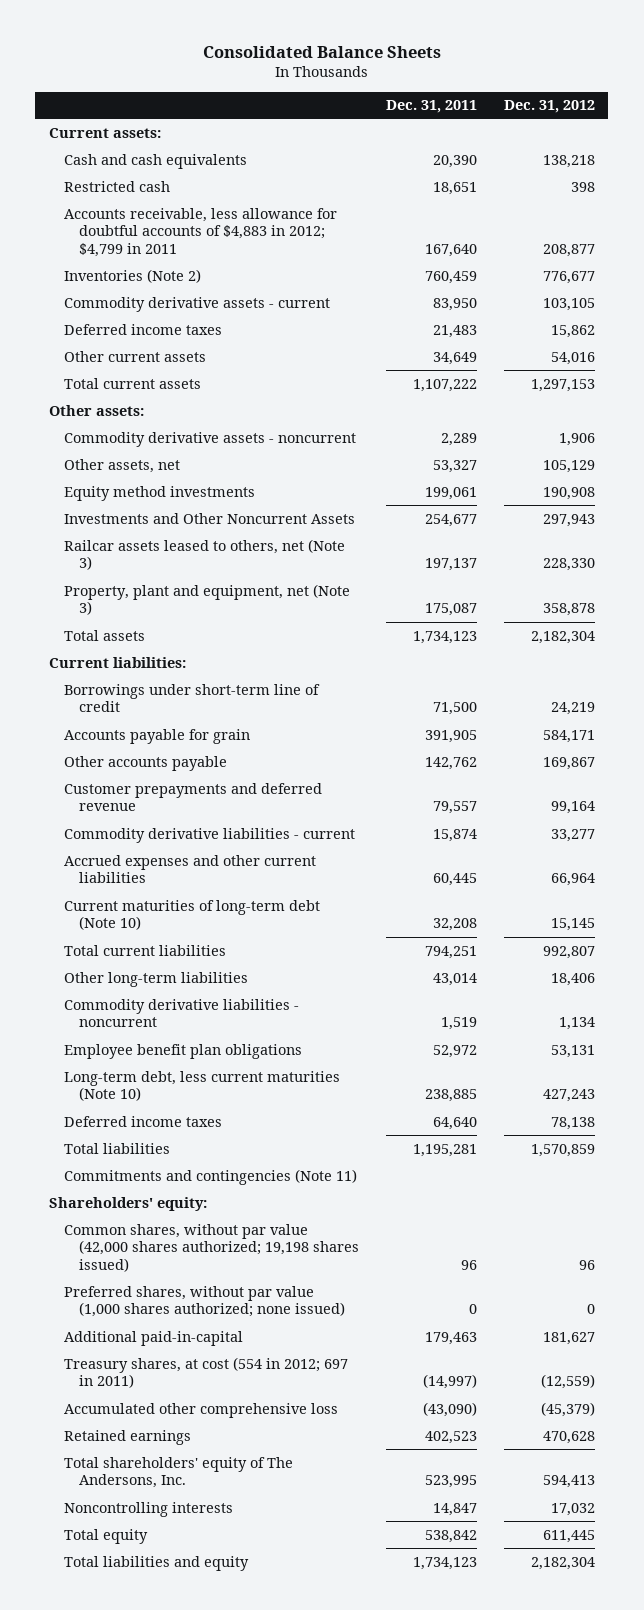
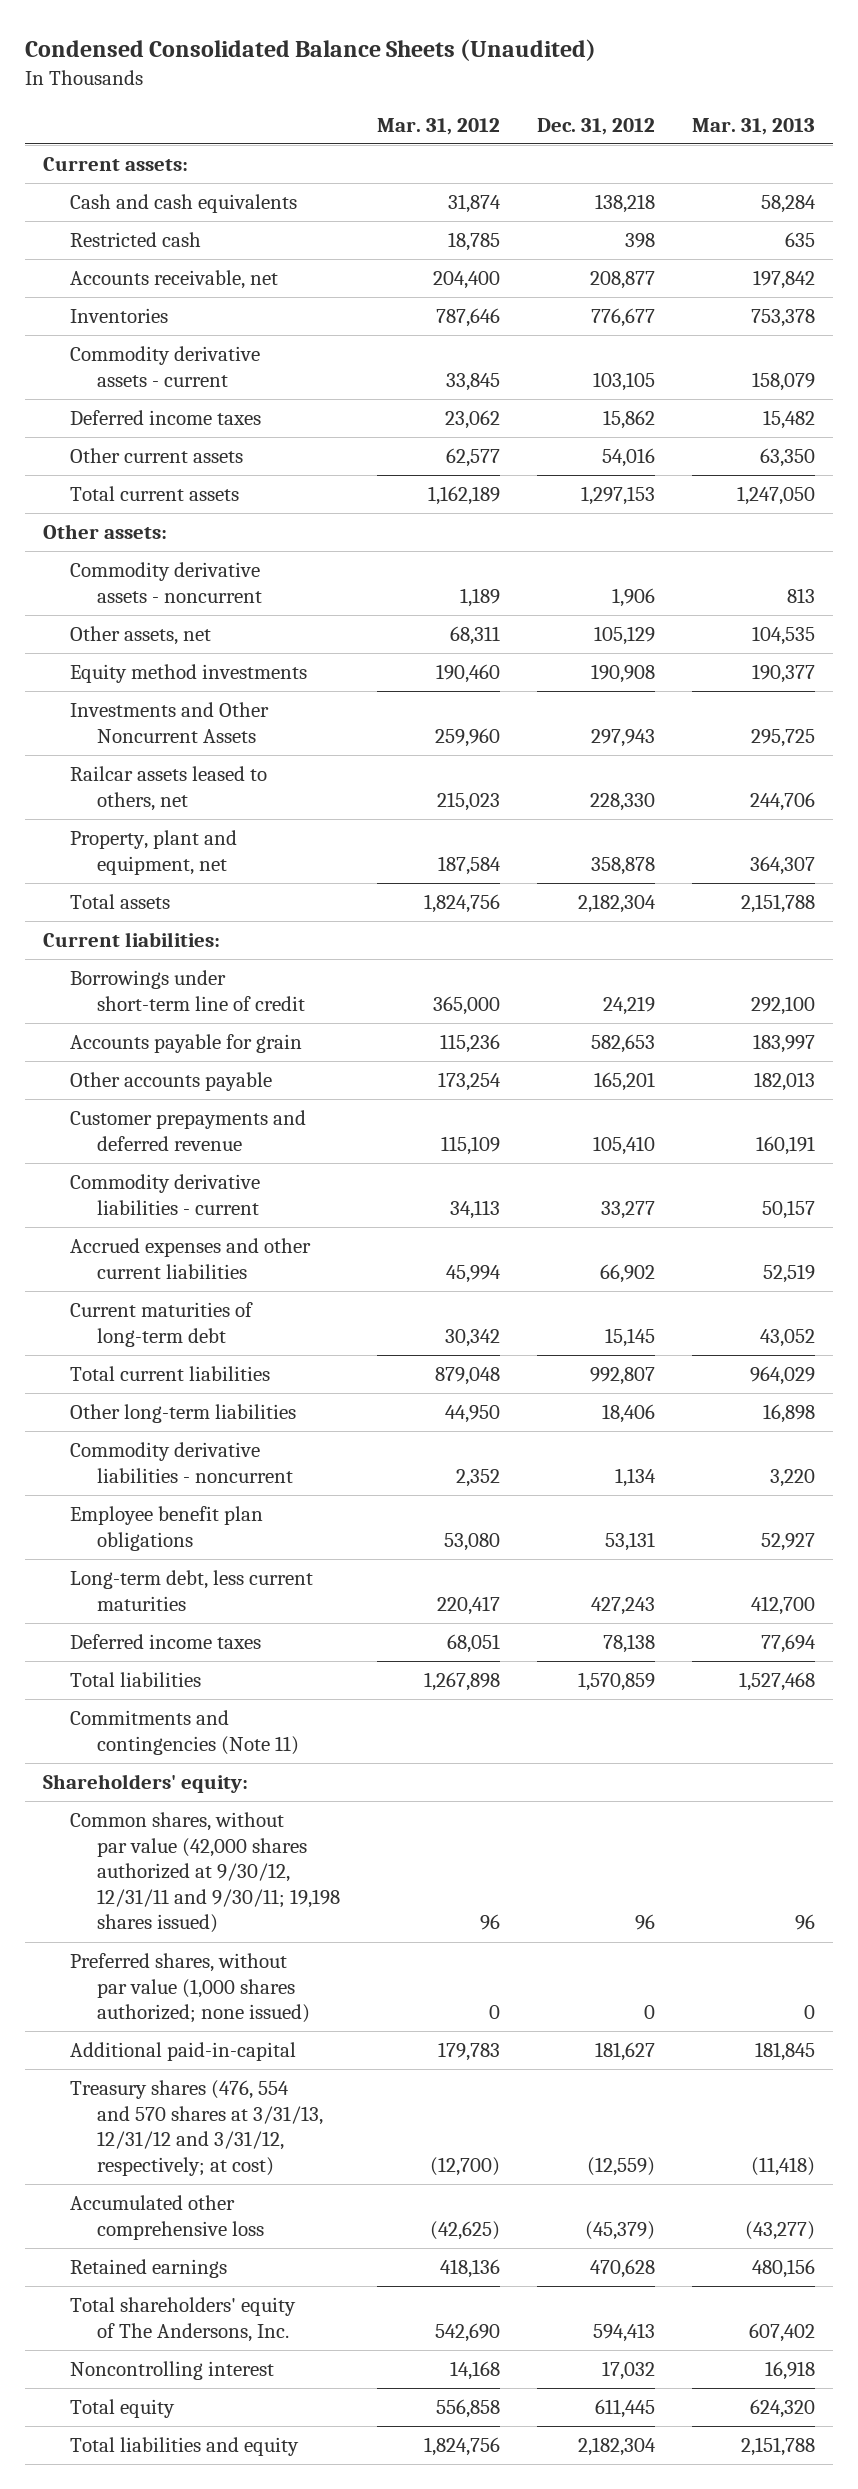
- Consolidated Balance Sheets
+ Condensed Consolidated Balance Sheets (Unaudited)
- | Dec. 31, 2011 | Dec. 31, 2012
+ | Mar. 31, 2012 | Dec. 31, 2012 | Mar. 31, 2013
- Accounts receivable, less allowance for doubtful accounts of $4,883 in 2012; $4,799 in 2011 | 167,640 | 208,877
- Inventories (Note 2) | 760,459 | 776,677
+ Accounts receivable, net | 204,400 | 208,877 | 197,842
+ Inventories | 787,646 | 776,677 | 753,378
- Railcar assets leased to others, net (Note 3) | 197,137 | 228,330
- Property, plant and equipment, net (Note 3) | 175,087 | 358,878
+ Railcar assets leased to others, net | 215,023 | 228,330 | 244,706
+ Property, plant and equipment, net | 187,584 | 358,878 | 364,307
- Accounts payable for grain | 391,905 | 584,171
- Other accounts payable | 142,762 | 169,867
- Customer prepayments and deferred revenue | 79,557 | 99,164
+ Accounts payable for grain | 115,236 | 582,653 | 183,997
+ Other accounts payable | 173,254 | 165,201 | 182,013
+ Customer prepayments and deferred revenue | 115,109 | 105,410 | 160,191
- Accrued expenses and other current liabilities | 60,445 | 66,964
- Current maturities of long-term debt (Note 10) | 32,208 | 15,145
+ Accrued expenses and other current liabilities | 45,994 | 66,902 | 52,519
+ Current maturities of long-term debt | 30,342 | 15,145 | 43,052
- Long-term debt, less current maturities (Note 10) | 238,885 | 427,243
+ Long-term debt, less current maturities | 220,417 | 427,243 | 412,700
- Common shares, without par value (42,000 shares authorized; 19,198 shares issued) | 96 | 96
+ Common shares, without par value (42,000 shares authorized at 9/30/12, 12/31/11 and 9/30/11; 19,198 shares issued) | 96 | 96 | 96
- Treasury shares, at cost (554 in 2012; 697 in 2011) | (14,997) | (12,559)
+ Treasury shares (476, 554 and 570 shares at 3/31/13, 12/31/12 and 3/31/12, respectively; at cost) | (12,700) | (12,559) | (11,418)
- Noncontrolling interests | 14,847 | 17,032
+ Noncontrolling interest | 14,168 | 17,032 | 16,918

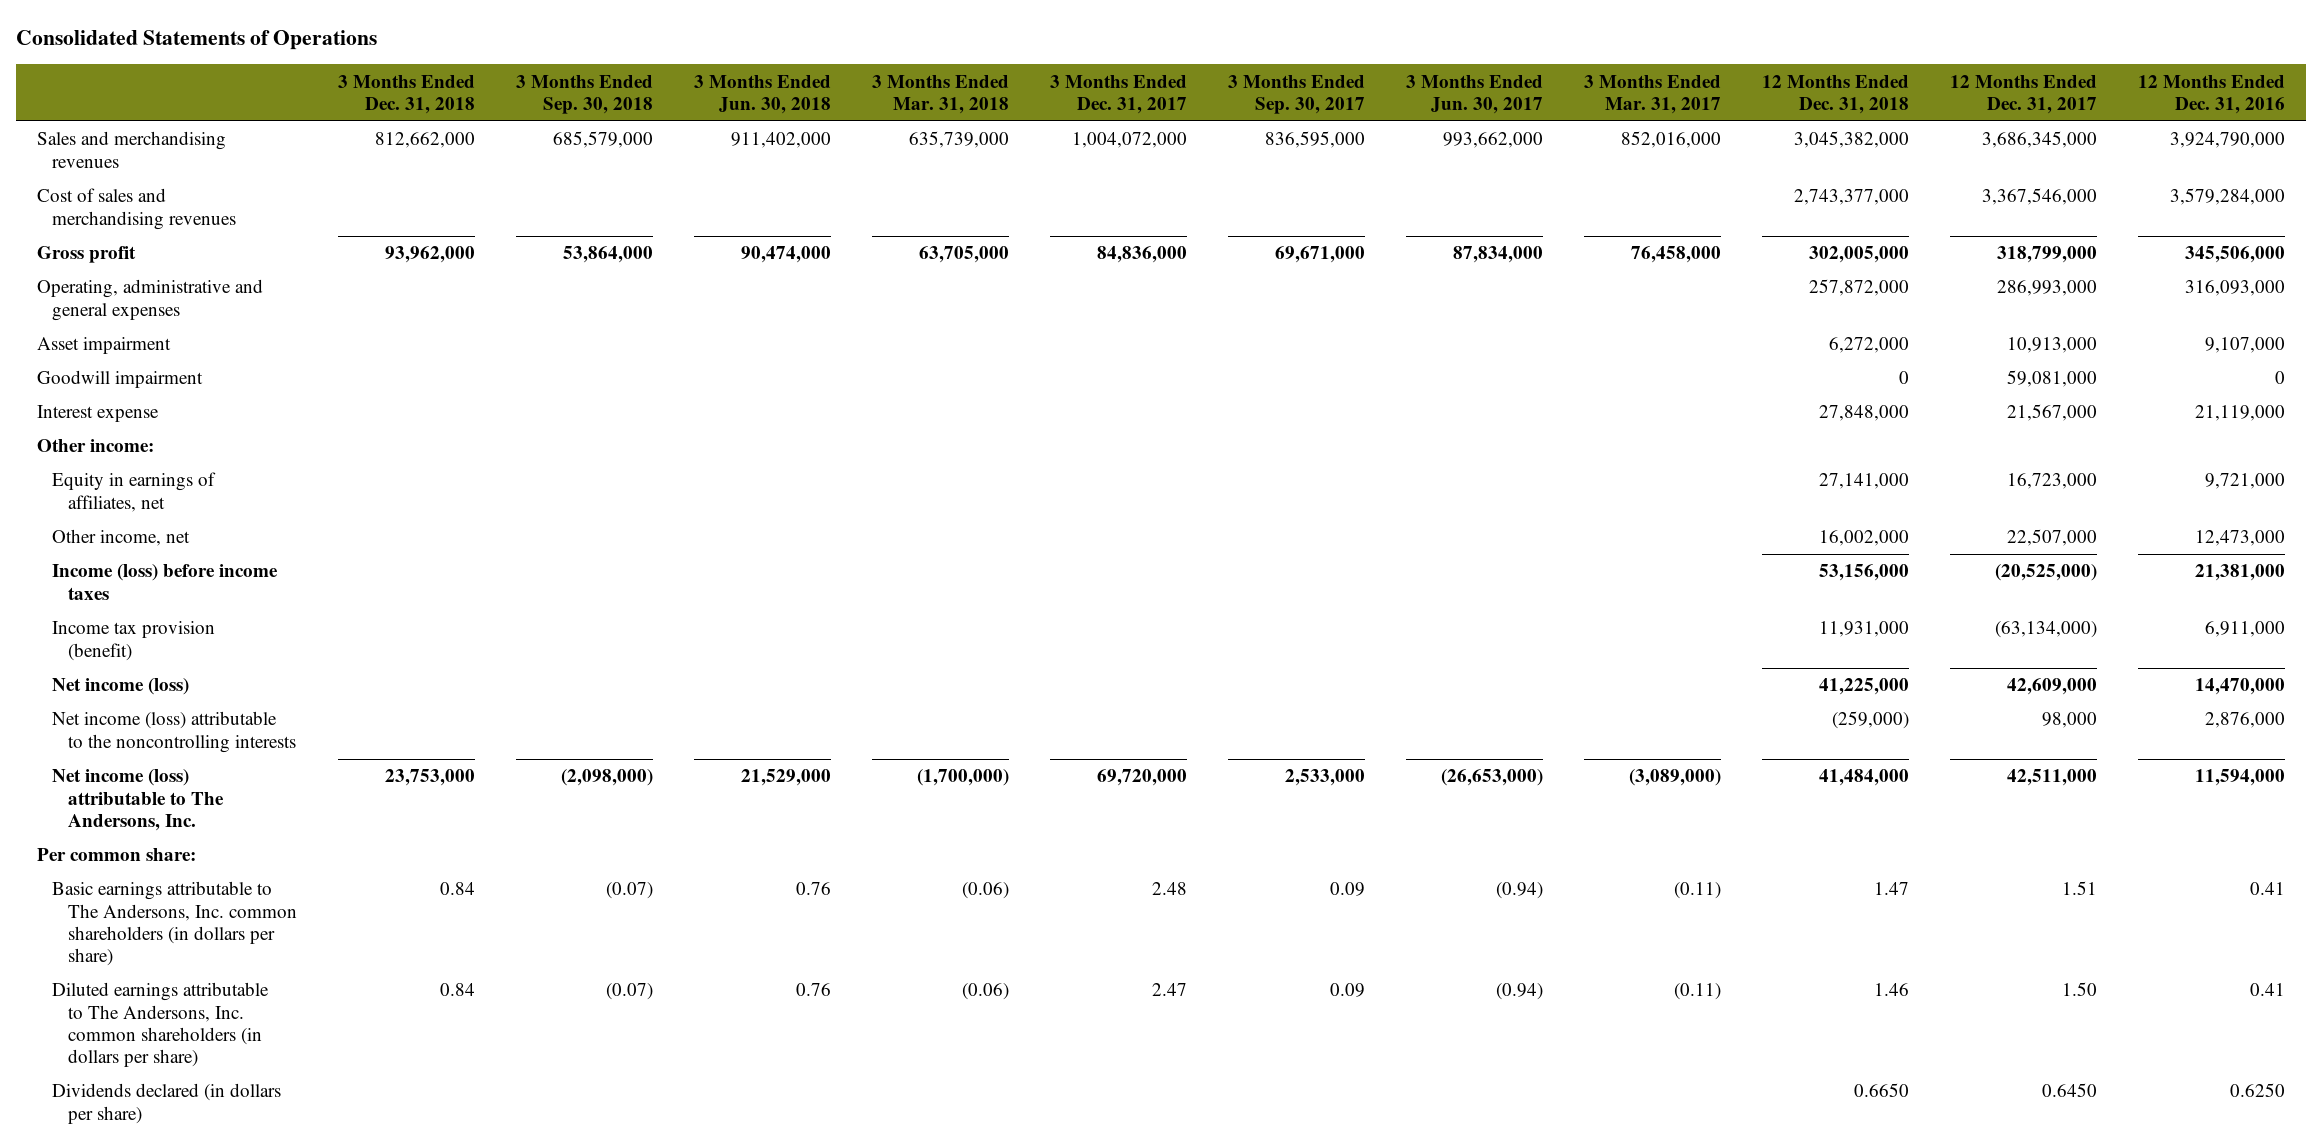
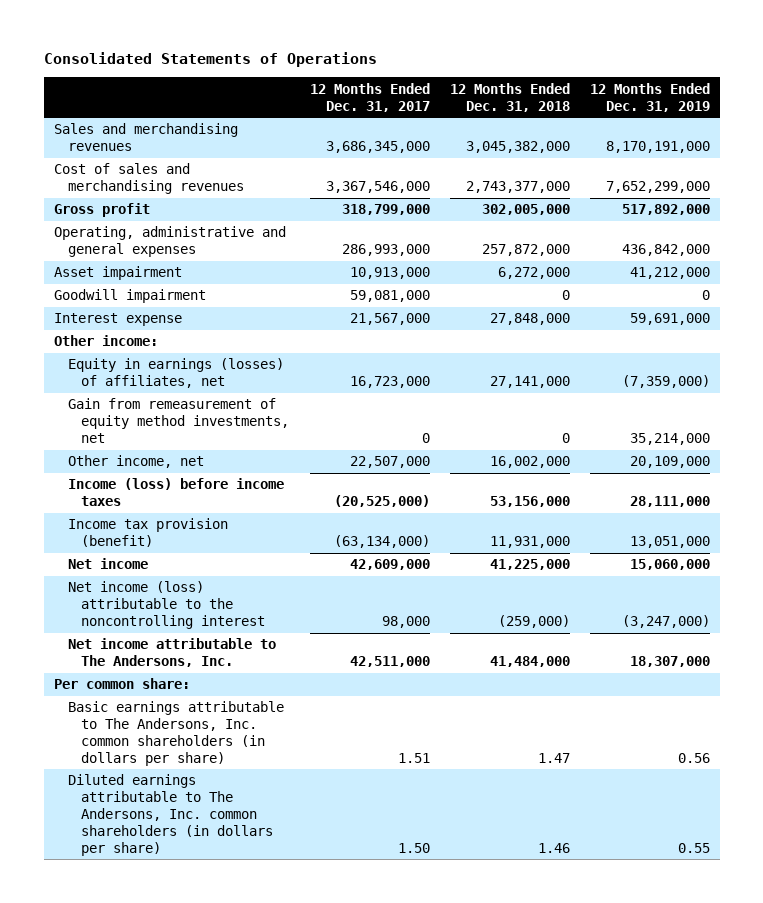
- | 3 Months Ended Dec. 31, 2018 | 3 Months Ended Sep. 30, 2018 | 3 Months Ended Jun. 30, 2018 | 3 Months Ended Mar. 31, 2018 | 3 Months Ended Dec. 31, 2017 | 3 Months Ended Sep. 30, 2017 | 3 Months Ended Jun. 30, 2017 | 3 Months Ended Mar. 31, 2017 | 12 Months Ended Dec. 31, 2018 | 12 Months Ended Dec. 31, 2017 | 12 Months Ended Dec. 31, 2016
+ | 12 Months Ended Dec. 31, 2017 | 12 Months Ended Dec. 31, 2018 | 12 Months Ended Dec. 31, 2019
- Equity in earnings of affiliates, net | | | | | | | | | 27,141,000 | 16,723,000 | 9,721,000
+ Equity in earnings (losses) of affiliates, net | 16,723,000 | 27,141,000 | (7,359,000)
+ Gain from remeasurement of equity method investments, net | 0 | 0 | 35,214,000
- Net income (loss) | | | | | | | | | 41,225,000 | 42,609,000 | 14,470,000
- Net income (loss) attributable to the noncontrolling interests | | | | | | | | | (259,000) | 98,000 | 2,876,000
- Net income (loss) attributable to The Andersons, Inc. | 23,753,000 | (2,098,000) | 21,529,000 | (1,700,000) | 69,720,000 | 2,533,000 | (26,653,000) | (3,089,000) | 41,484,000 | 42,511,000 | 11,594,000
+ Net income | 42,609,000 | 41,225,000 | 15,060,000
+ Net income (loss) attributable to the noncontrolling interest | 98,000 | (259,000) | (3,247,000)
+ Net income attributable to The Andersons, Inc. | 42,511,000 | 41,484,000 | 18,307,000
- Dividends declared (in dollars per share) | | | | | | | | | 0.6650 | 0.6450 | 0.6250

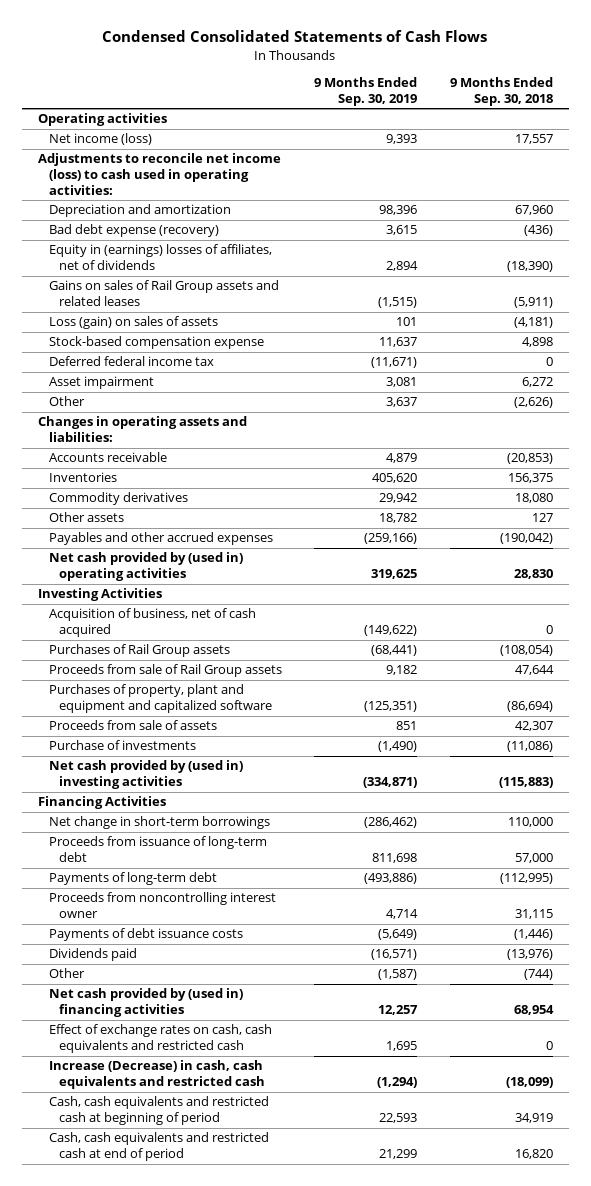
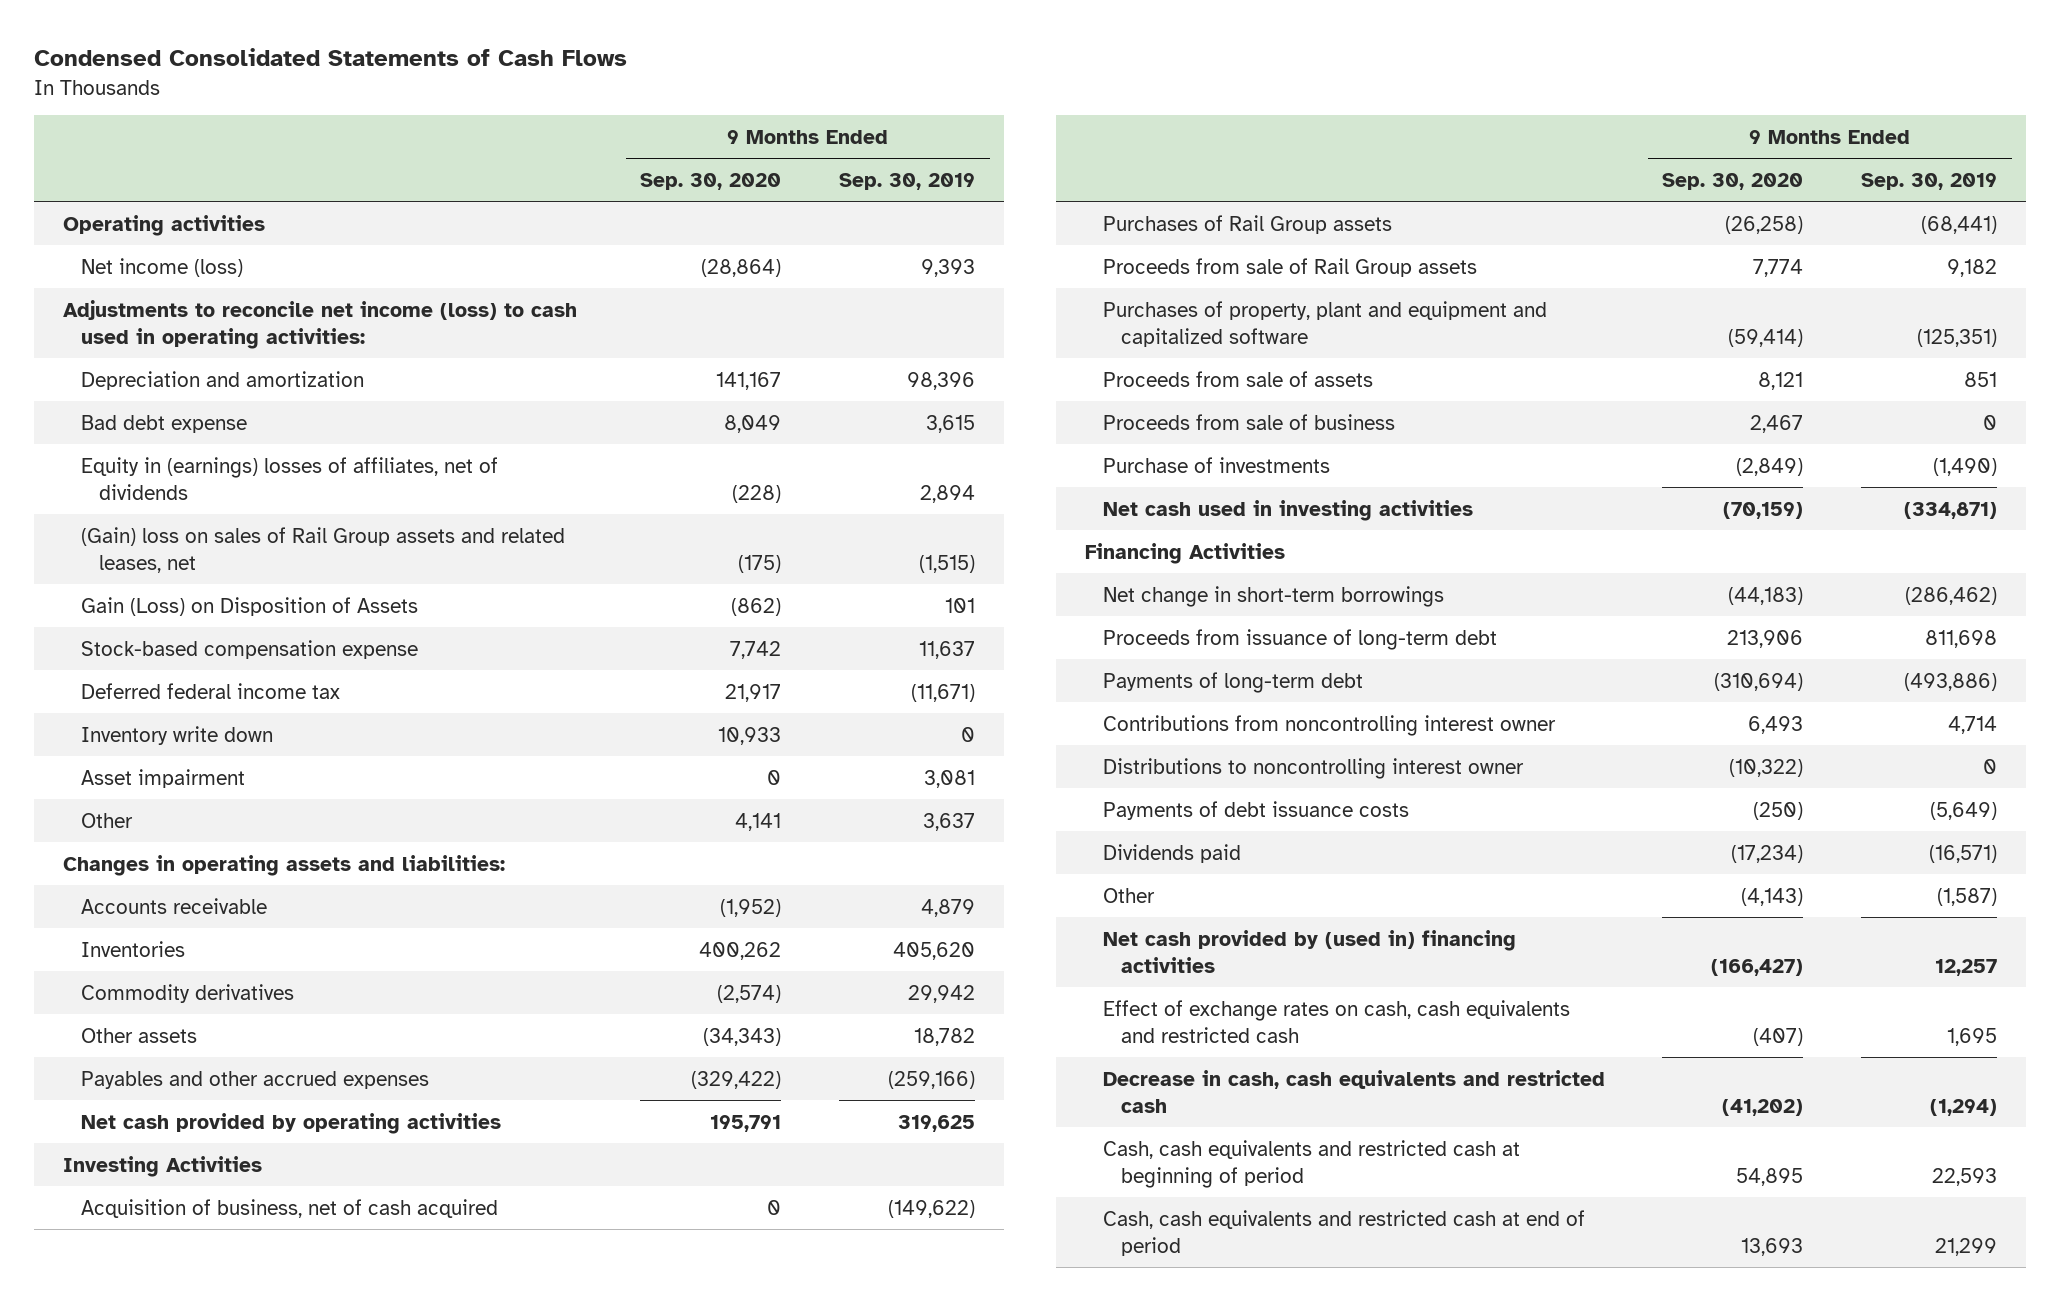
- | 9 Months Ended Sep. 30, 2019 | 9 Months Ended Sep. 30, 2018
+ | 9 Months Ended Sep. 30, 2020 | 9 Months Ended Sep. 30, 2019
- Bad debt expense (recovery) | 3,615 | (436)
+ Bad debt expense | 8,049 | 3,615
- Gains on sales of Rail Group assets and related leases | (1,515) | (5,911)
- Loss (gain) on sales of assets | 101 | (4,181)
+ (Gain) loss on sales of Rail Group assets and related leases, net | (175) | (1,515)
+ Gain (Loss) on Disposition of Assets | (862) | 101
+ Inventory write down | 10,933 | 0
- Net cash provided by (used in) operating activities | 319,625 | 28,830
+ Net cash provided by operating activities | 195,791 | 319,625
+ Proceeds from sale of business | 2,467 | 0
- Net cash provided by (used in) investing activities | (334,871) | (115,883)
+ Net cash used in investing activities | (70,159) | (334,871)
- Proceeds from noncontrolling interest owner | 4,714 | 31,115
+ Contributions from noncontrolling interest owner | 6,493 | 4,714
+ Distributions to noncontrolling interest owner | (10,322) | 0
- Increase (Decrease) in cash, cash equivalents and restricted cash | (1,294) | (18,099)
+ Decrease in cash, cash equivalents and restricted cash | (41,202) | (1,294)

